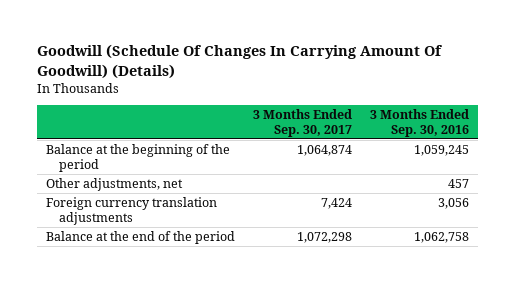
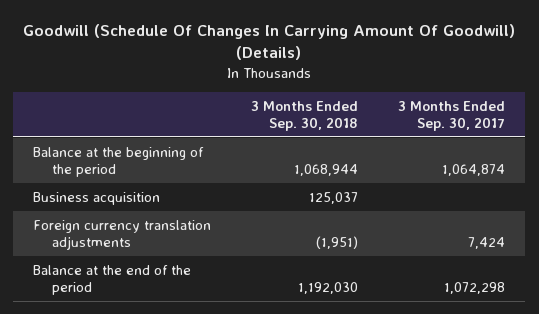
- | 3 Months Ended Sep. 30, 2017 | 3 Months Ended Sep. 30, 2016
+ | 3 Months Ended Sep. 30, 2018 | 3 Months Ended Sep. 30, 2017
- Other adjustments, net | | 457
+ Business acquisition | 125,037 |

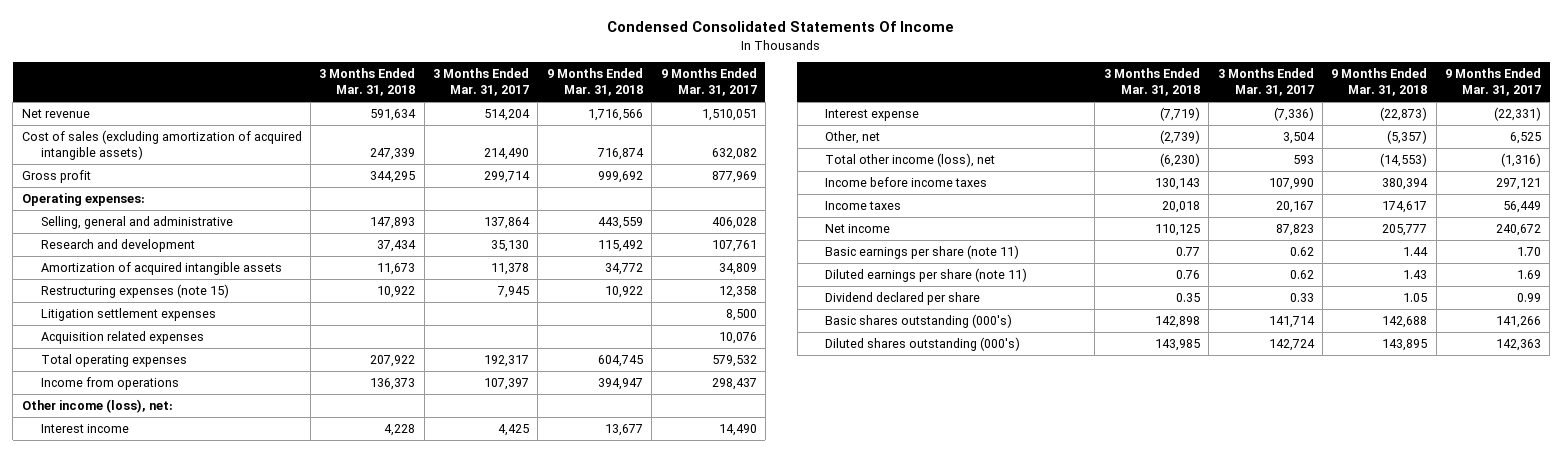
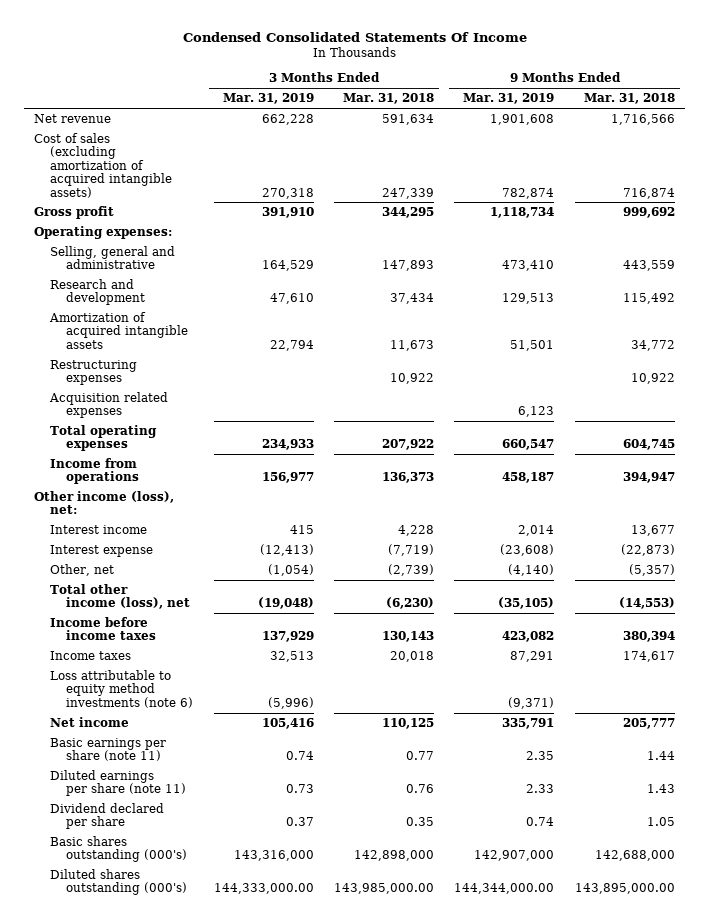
- | 3 Months Ended Mar. 31, 2018 | 3 Months Ended Mar. 31, 2017 | 9 Months Ended Mar. 31, 2018 | 9 Months Ended Mar. 31, 2017
+ | 3 Months Ended Mar. 31, 2019 | 3 Months Ended Mar. 31, 2018 | 9 Months Ended Mar. 31, 2019 | 9 Months Ended Mar. 31, 2018
- Restructuring expenses (note 15) | 10,922 | 7,945 | 10,922 | 12,358
- Litigation settlement expenses | | | | 8,500
+ Restructuring expenses | | 10,922 | | 10,922
+ Loss attributable to equity method investments (note 6) | (5,996) | | (9,371) |
- Basic shares outstanding (000's) | 142,898 | 141,714 | 142,688 | 141,266
- Diluted shares outstanding (000's) | 143,985 | 142,724 | 143,895 | 142,363
+ Basic shares outstanding (000's) | 143,316,000 | 142,898,000 | 142,907,000 | 142,688,000
+ Diluted shares outstanding (000's) | 144,333,000.00 | 143,985,000.00 | 144,344,000.00 | 143,895,000.00

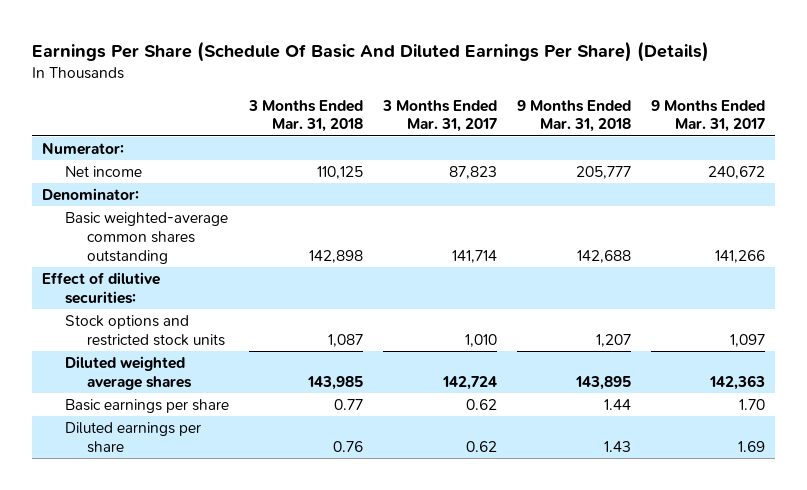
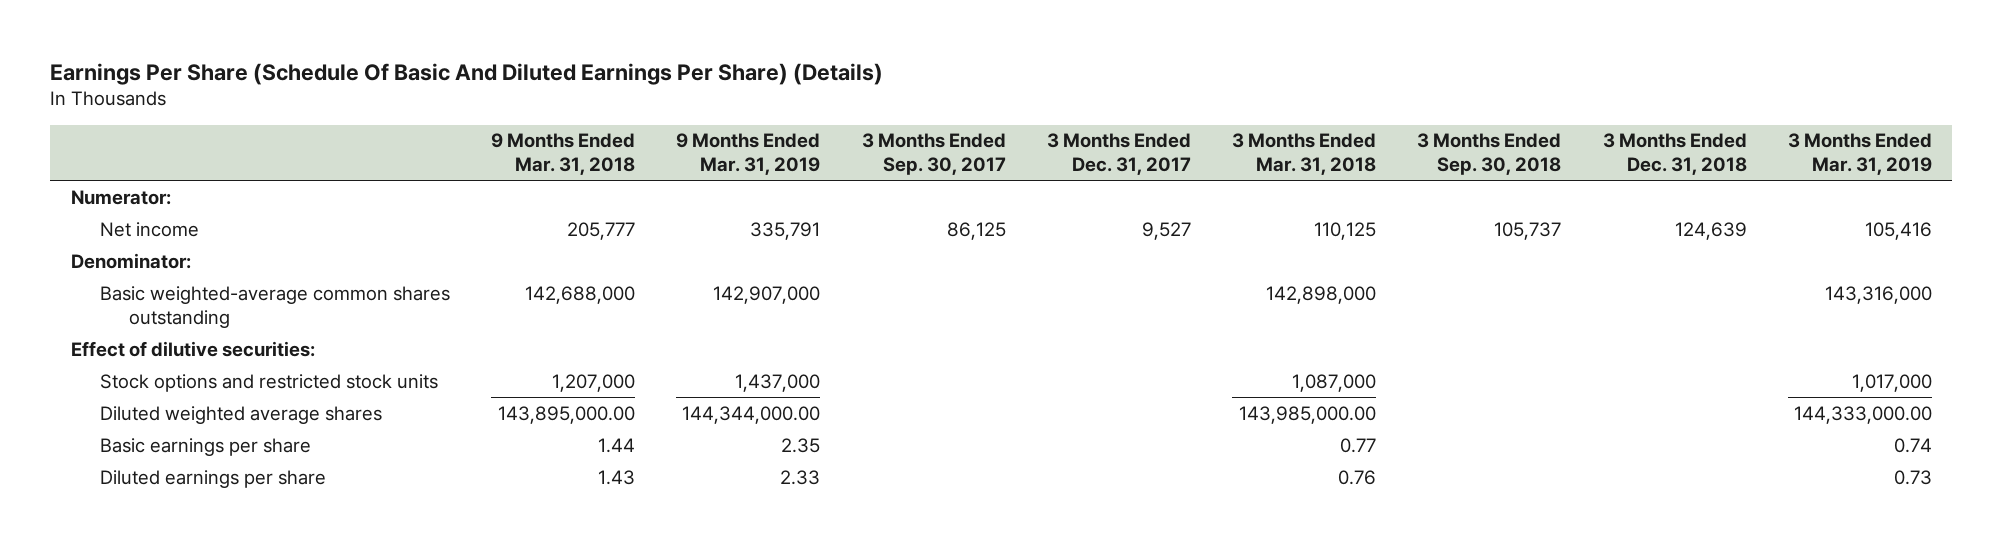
- | 3 Months Ended Mar. 31, 2018 | 3 Months Ended Mar. 31, 2017 | 9 Months Ended Mar. 31, 2018 | 9 Months Ended Mar. 31, 2017
+ | 9 Months Ended Mar. 31, 2018 | 9 Months Ended Mar. 31, 2019 | 3 Months Ended Sep. 30, 2017 | 3 Months Ended Dec. 31, 2017 | 3 Months Ended Mar. 31, 2018 | 3 Months Ended Sep. 30, 2018 | 3 Months Ended Dec. 31, 2018 | 3 Months Ended Mar. 31, 2019
- Basic weighted-average common shares outstanding | 142,898 | 141,714 | 142,688 | 141,266
+ Basic weighted-average common shares outstanding | 142,688,000 | 142,907,000 | | | 142,898,000 | | | 143,316,000
- Stock options and restricted stock units | 1,087 | 1,010 | 1,207 | 1,097
- Diluted weighted average shares | 143,985 | 142,724 | 143,895 | 142,363
+ Stock options and restricted stock units | 1,207,000 | 1,437,000 | | | 1,087,000 | | | 1,017,000
+ Diluted weighted average shares | 143,895,000.00 | 144,344,000.00 | | | 143,985,000.00 | | | 144,333,000.00

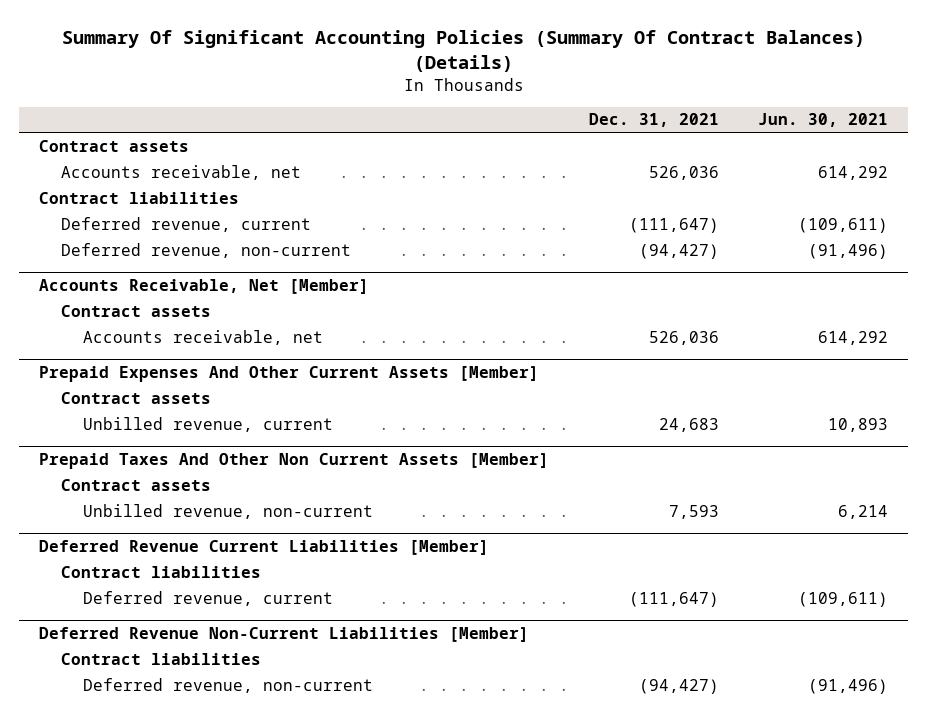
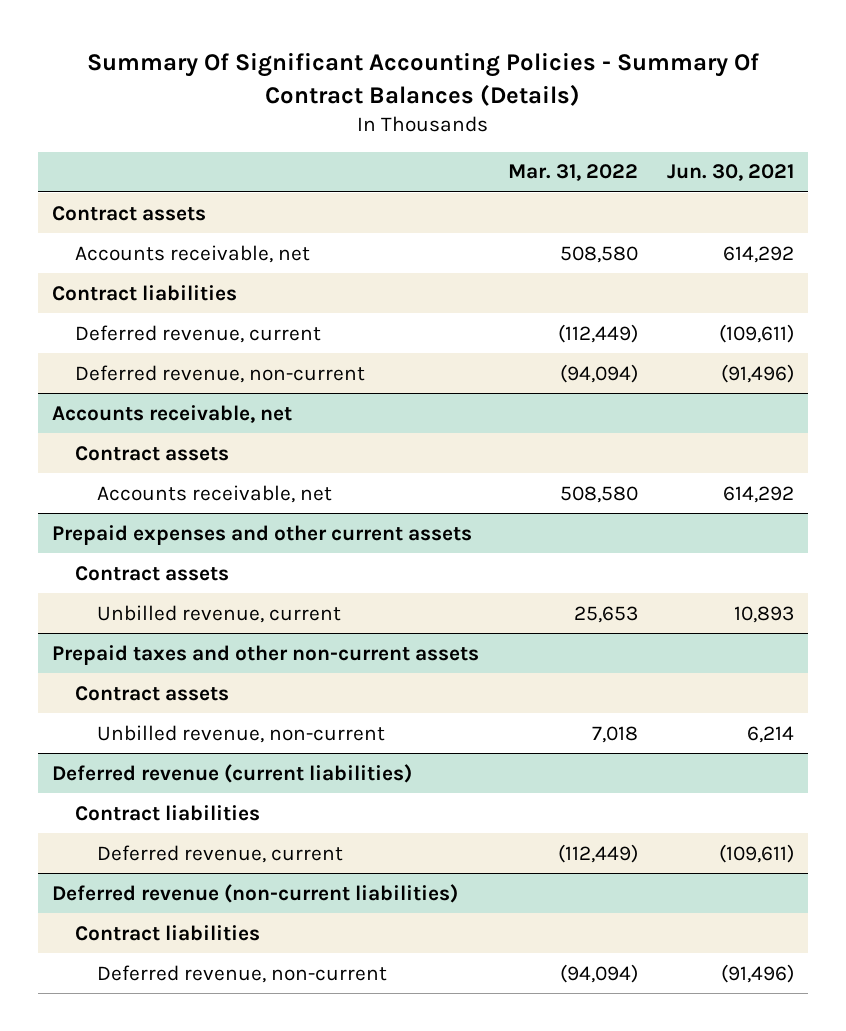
- Summary Of Significant Accounting Policies (Summary Of Contract Balances) (Details)
+ Summary Of Significant Accounting Policies - Summary Of Contract Balances (Details)
- | Dec. 31, 2021 | Jun. 30, 2021
+ | Mar. 31, 2022 | Jun. 30, 2021
- Accounts Receivable, Net [Member]
+ Accounts receivable, net
- Prepaid Expenses And Other Current Assets [Member]
+ Prepaid expenses and other current assets
- Prepaid Taxes And Other Non Current Assets [Member]
+ Prepaid taxes and other non-current assets
- Deferred Revenue Current Liabilities [Member]
+ Deferred revenue (current liabilities)
- Deferred Revenue Non-Current Liabilities [Member]
+ Deferred revenue (non-current liabilities)

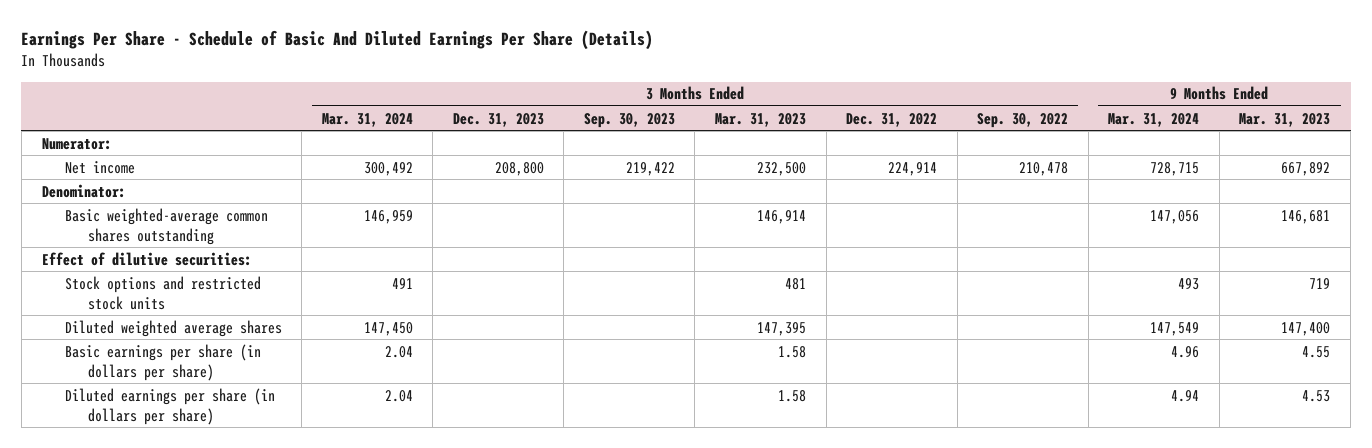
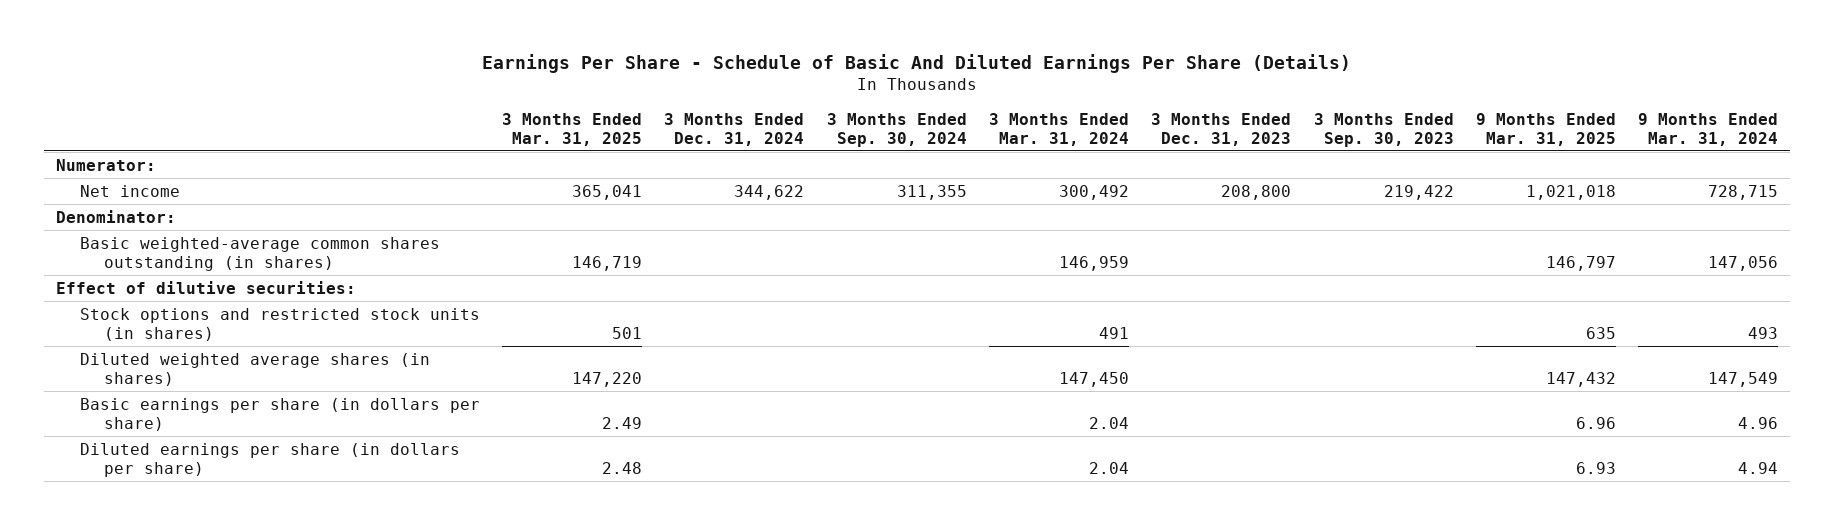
- | 3 Months Ended Mar. 31, 2024 | 3 Months Ended Dec. 31, 2023 | 3 Months Ended Sep. 30, 2023 | 3 Months Ended Mar. 31, 2023 | 3 Months Ended Dec. 31, 2022 | 3 Months Ended Sep. 30, 2022 | 9 Months Ended Mar. 31, 2024 | 9 Months Ended Mar. 31, 2023
+ | 3 Months Ended Mar. 31, 2025 | 3 Months Ended Dec. 31, 2024 | 3 Months Ended Sep. 30, 2024 | 3 Months Ended Mar. 31, 2024 | 3 Months Ended Dec. 31, 2023 | 3 Months Ended Sep. 30, 2023 | 9 Months Ended Mar. 31, 2025 | 9 Months Ended Mar. 31, 2024
- Basic weighted-average common shares outstanding | 146,959 | | | 146,914 | | | 147,056 | 146,681
+ Basic weighted-average common shares outstanding (in shares) | 146,719 | | | 146,959 | | | 146,797 | 147,056
- Stock options and restricted stock units | 491 | | | 481 | | | 493 | 719
- Diluted weighted average shares | 147,450 | | | 147,395 | | | 147,549 | 147,400
+ Stock options and restricted stock units (in shares) | 501 | | | 491 | | | 635 | 493
+ Diluted weighted average shares (in shares) | 147,220 | | | 147,450 | | | 147,432 | 147,549

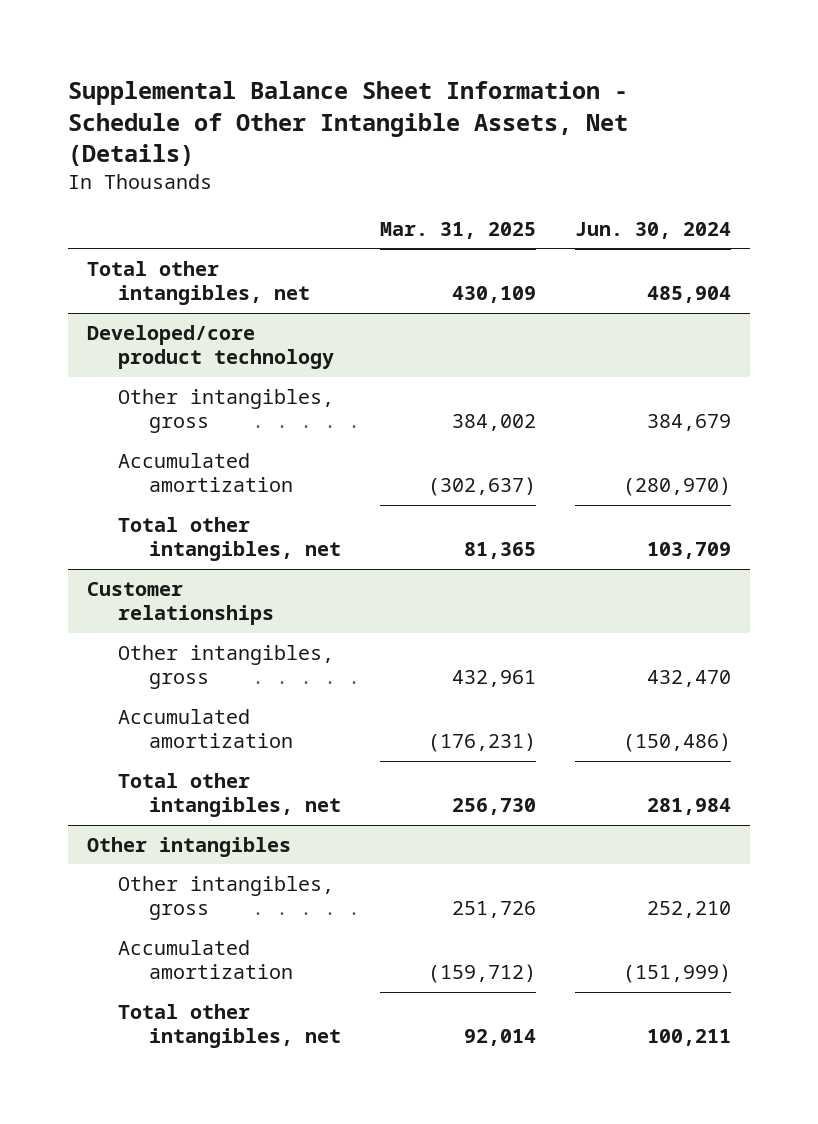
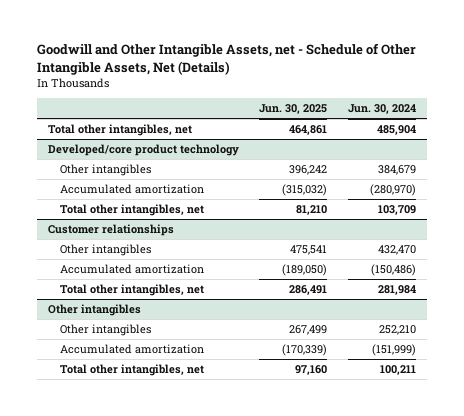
- Supplemental Balance Sheet Information - Schedule of Other Intangible Assets, Net (Details)
+ Goodwill and Other Intangible Assets, net - Schedule of Other Intangible Assets, Net (Details)
- | Mar. 31, 2025 | Jun. 30, 2024
+ | Jun. 30, 2025 | Jun. 30, 2024
@ Developed/core product technology
- Other intangibles, gross | 384,002 | 384,679
+ Other intangibles | 396,242 | 384,679
@ Customer relationships
- Other intangibles, gross | 432,961 | 432,470
+ Other intangibles | 475,541 | 432,470
@ Other intangibles
- Other intangibles, gross | 251,726 | 252,210
+ Other intangibles | 267,499 | 252,210

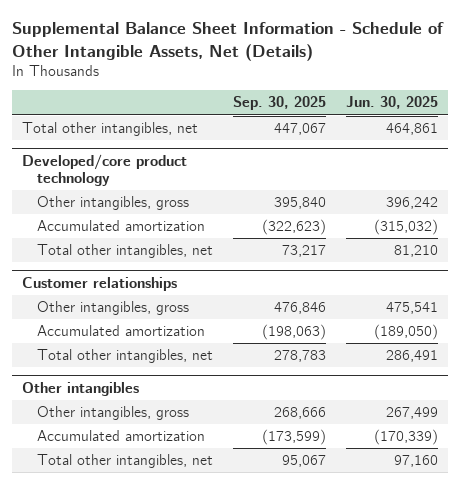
- Goodwill and Other Intangible Assets, net - Schedule of Other Intangible Assets, Net (Details)
+ Supplemental Balance Sheet Information - Schedule of Other Intangible Assets, Net (Details)
- | Jun. 30, 2025 | Jun. 30, 2024
+ | Sep. 30, 2025 | Jun. 30, 2025
@ Developed/core product technology
- Other intangibles | 396,242 | 384,679
+ Other intangibles, gross | 395,840 | 396,242
@ Customer relationships
- Other intangibles | 475,541 | 432,470
+ Other intangibles, gross | 476,846 | 475,541
@ Other intangibles
- Other intangibles | 267,499 | 252,210
+ Other intangibles, gross | 268,666 | 267,499

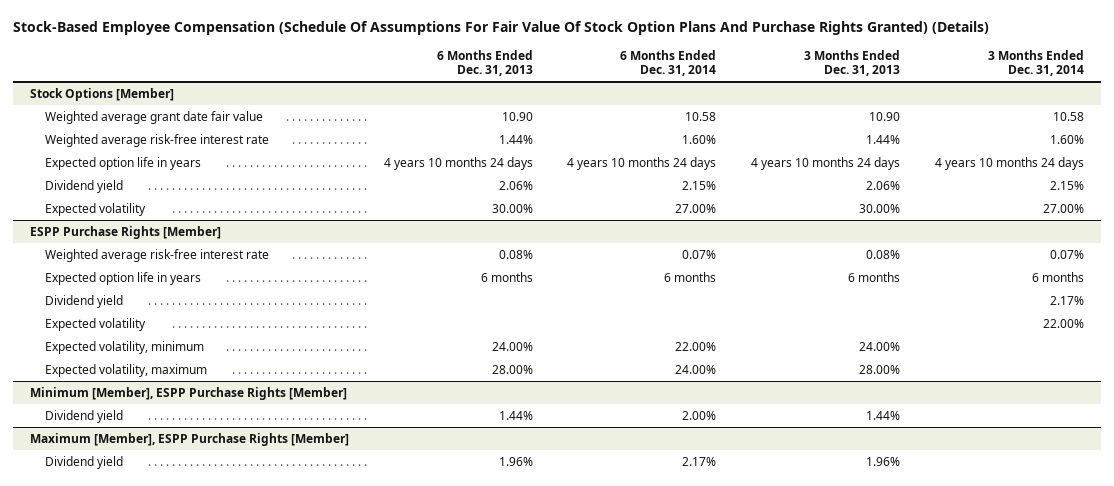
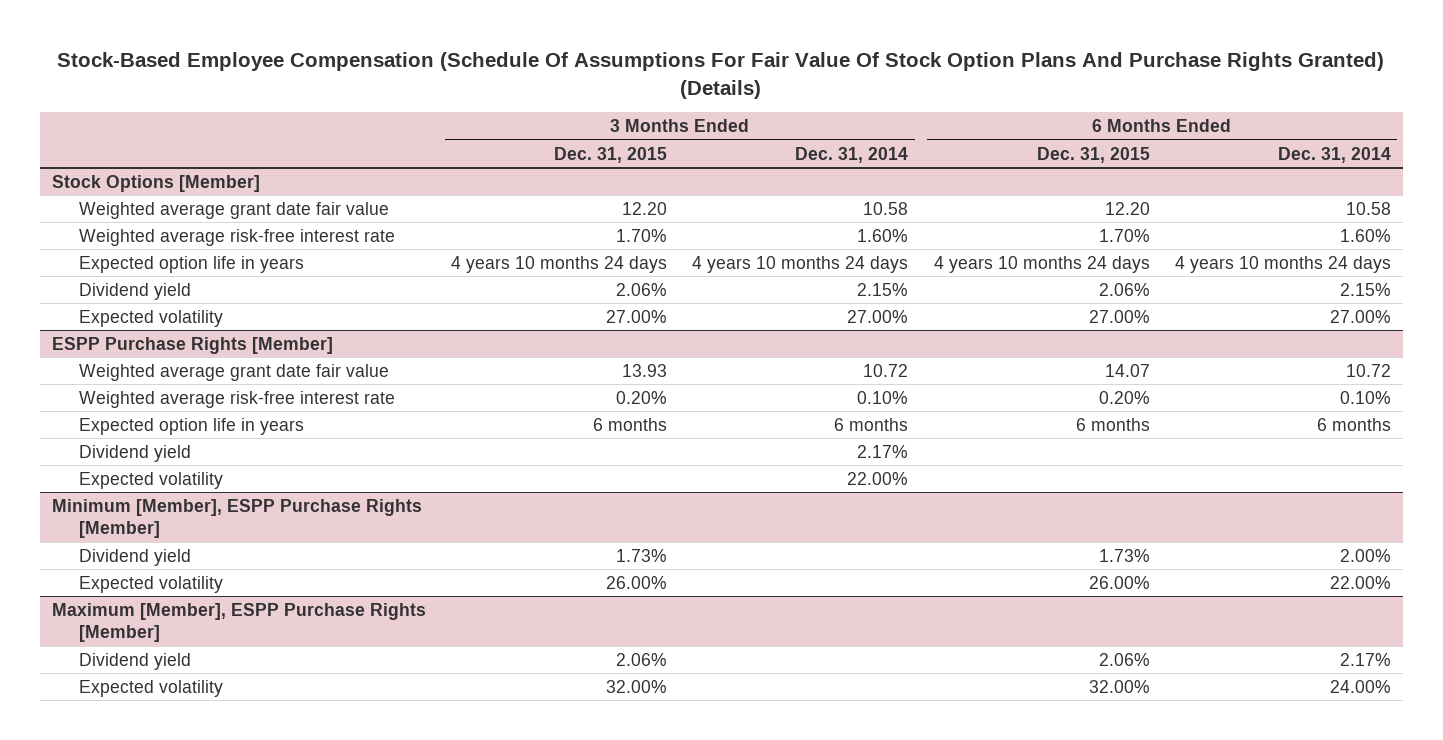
- | 6 Months Ended Dec. 31, 2013 | 6 Months Ended Dec. 31, 2014 | 3 Months Ended Dec. 31, 2013 | 3 Months Ended Dec. 31, 2014
+ | 3 Months Ended Dec. 31, 2015 | 3 Months Ended Dec. 31, 2014 | 6 Months Ended Dec. 31, 2015 | 6 Months Ended Dec. 31, 2014
@ ESPP Purchase Rights [Member]
- Weighted average risk-free interest rate | 0.08% | 0.07% | 0.08% | 0.07%
+ Weighted average grant date fair value | 13.93 | 10.72 | 14.07 | 10.72
+ Weighted average risk-free interest rate | 0.20% | 0.10% | 0.20% | 0.10%
- Expected volatility, minimum | 24.00% | 22.00% | 24.00% |
- Expected volatility, maximum | 28.00% | 24.00% | 28.00% |
@ Minimum [Member], ESPP Purchase Rights [Member]
+ Expected volatility | 26.00% | | 26.00% | 22.00%
@ Maximum [Member], ESPP Purchase Rights [Member]
+ Expected volatility | 32.00% | | 32.00% | 24.00%

